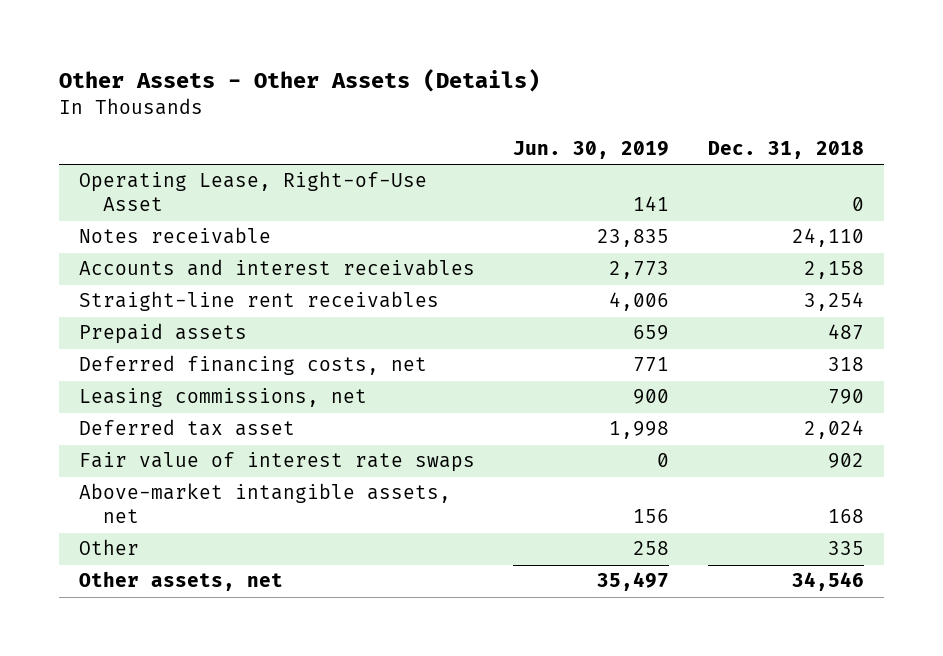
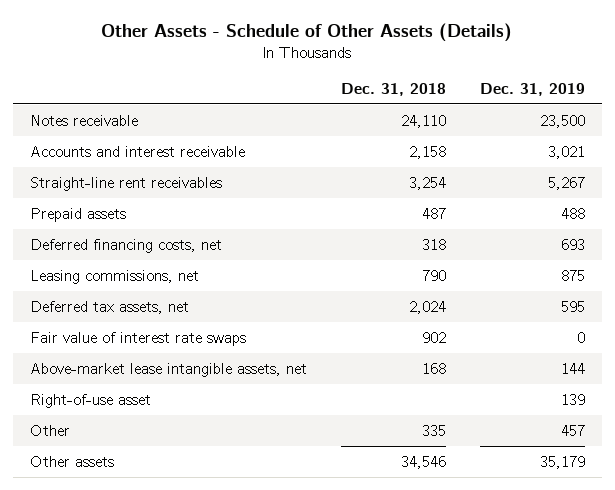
- Other Assets - Other Assets (Details)
+ Other Assets - Schedule of Other Assets (Details)
- | Jun. 30, 2019 | Dec. 31, 2018
+ | Dec. 31, 2018 | Dec. 31, 2019
- Operating Lease, Right-of-Use Asset | 141 | 0
- Accounts and interest receivables | 2,773 | 2,158
+ Accounts and interest receivable | 2,158 | 3,021
- Deferred tax asset | 1,998 | 2,024
+ Deferred tax assets, net | 2,024 | 595
- Above-market intangible assets, net | 156 | 168
+ Above-market lease intangible assets, net | 168 | 144
+ Right-of-use asset | | 139
- Other assets, net | 35,497 | 34,546
+ Other assets | 34,546 | 35,179

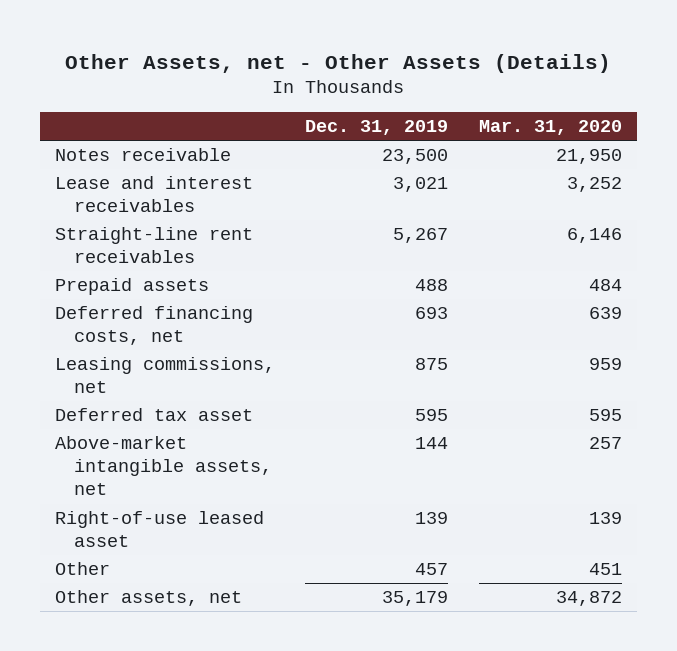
- Other Assets - Schedule of Other Assets (Details)
+ Other Assets, net - Other Assets (Details)
- | Dec. 31, 2018 | Dec. 31, 2019
+ | Dec. 31, 2019 | Mar. 31, 2020
- Accounts and interest receivable | 2,158 | 3,021
+ Lease and interest receivables | 3,021 | 3,252
- Deferred tax assets, net | 2,024 | 595
- Fair value of interest rate swaps | 902 | 0
- Above-market lease intangible assets, net | 168 | 144
- Right-of-use asset | | 139
+ Deferred tax asset | 595 | 595
+ Above-market intangible assets, net | 144 | 257
+ Right-of-use leased asset | 139 | 139
- Other assets | 34,546 | 35,179
+ Other assets, net | 35,179 | 34,872

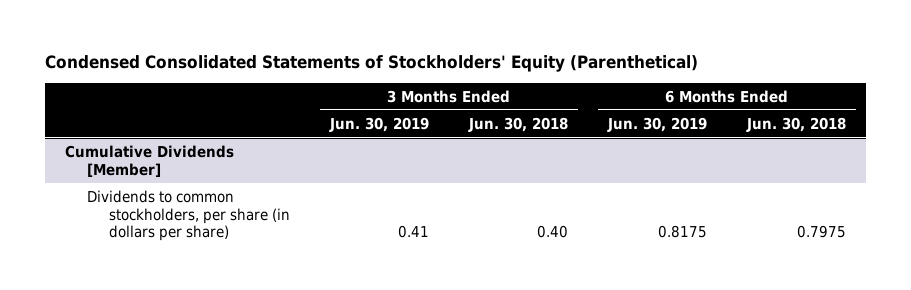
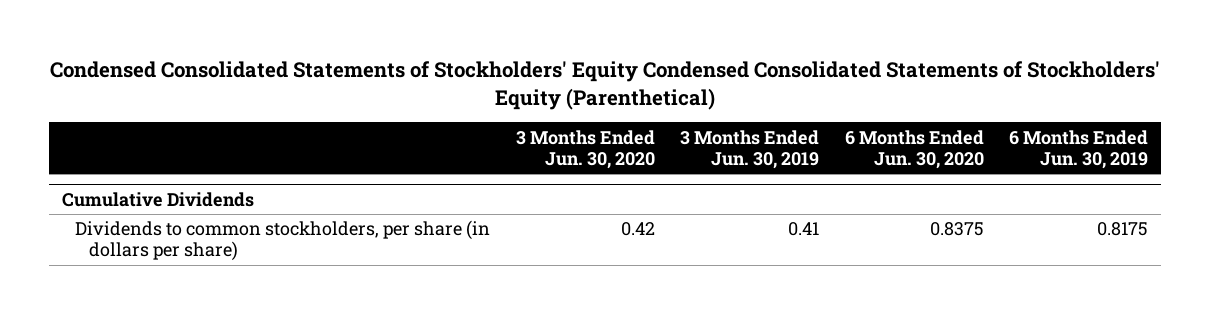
- Condensed Consolidated Statements of Stockholders' Equity (Parenthetical)
+ Condensed Consolidated Statements of Stockholders' Equity Condensed Consolidated Statements of Stockholders' Equity (Parenthetical)
- | 3 Months Ended Jun. 30, 2019 | 3 Months Ended Jun. 30, 2018 | 6 Months Ended Jun. 30, 2019 | 6 Months Ended Jun. 30, 2018
+ | 3 Months Ended Jun. 30, 2020 | 3 Months Ended Jun. 30, 2019 | 6 Months Ended Jun. 30, 2020 | 6 Months Ended Jun. 30, 2019
- Cumulative Dividends [Member]
+ Cumulative Dividends

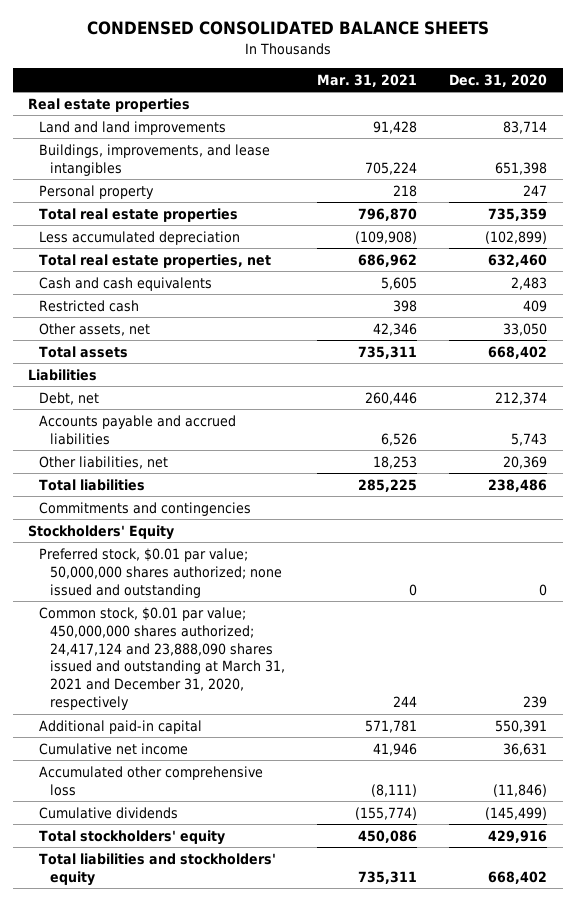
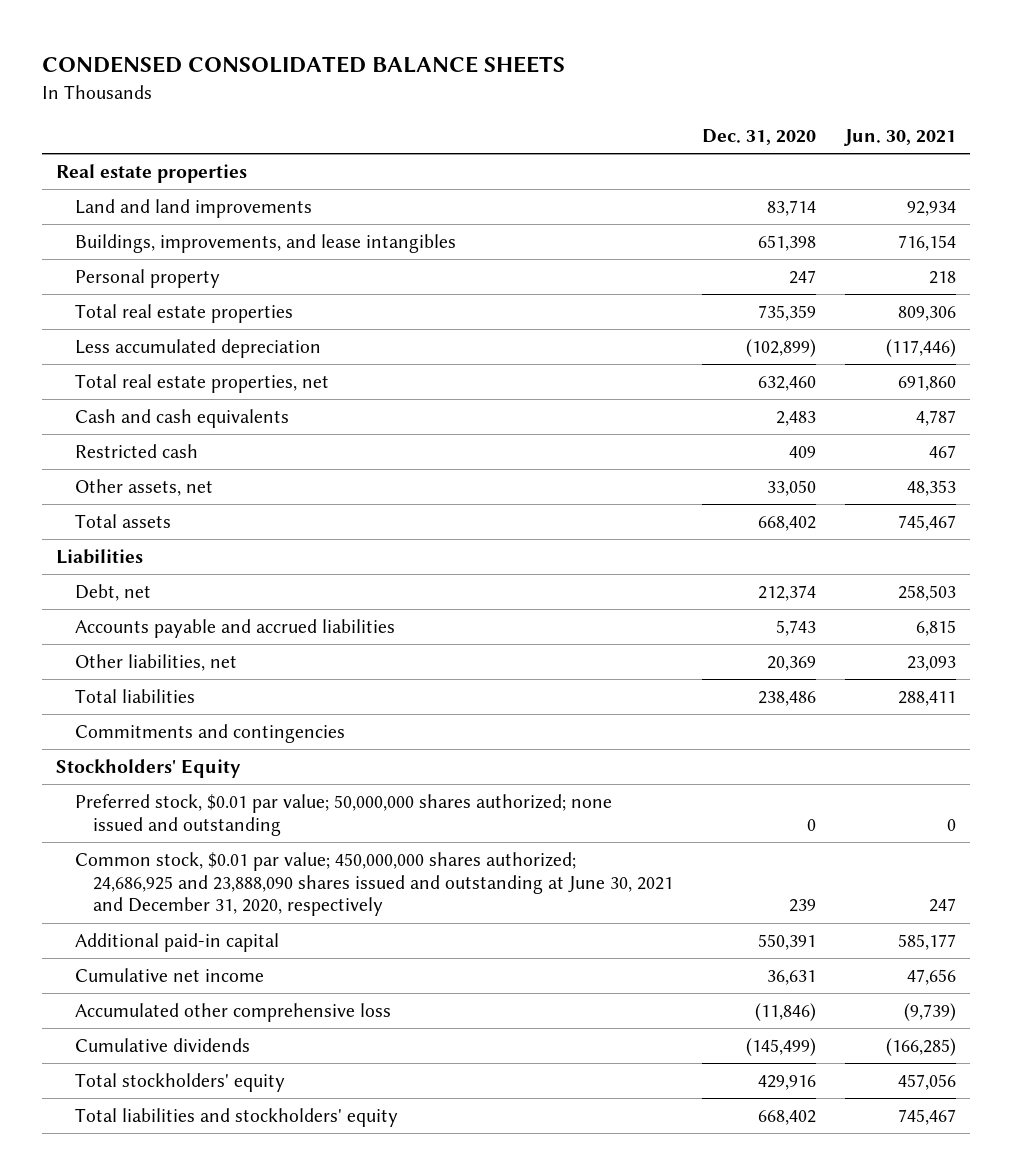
- | Mar. 31, 2021 | Dec. 31, 2020
+ | Dec. 31, 2020 | Jun. 30, 2021
- Common stock, $0.01 par value; 450,000,000 shares authorized; 24,417,124 and 23,888,090 shares issued and outstanding at March 31, 2021 and December 31, 2020, respectively | 244 | 239
+ Common stock, $0.01 par value; 450,000,000 shares authorized; 24,686,925 and 23,888,090 shares issued and outstanding at June 30, 2021 and December 31, 2020, respectively | 239 | 247

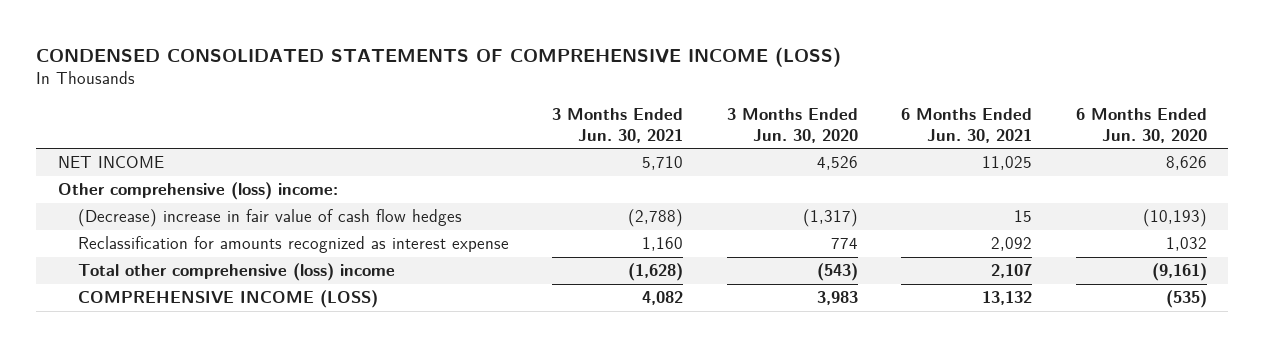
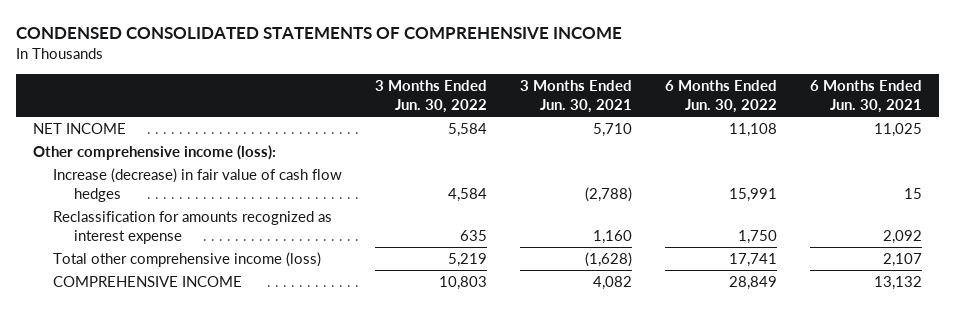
- CONDENSED CONSOLIDATED STATEMENTS OF COMPREHENSIVE INCOME (LOSS)
+ CONDENSED CONSOLIDATED STATEMENTS OF COMPREHENSIVE INCOME
- | 3 Months Ended Jun. 30, 2021 | 3 Months Ended Jun. 30, 2020 | 6 Months Ended Jun. 30, 2021 | 6 Months Ended Jun. 30, 2020
+ | 3 Months Ended Jun. 30, 2022 | 3 Months Ended Jun. 30, 2021 | 6 Months Ended Jun. 30, 2022 | 6 Months Ended Jun. 30, 2021
- Other comprehensive (loss) income:
- (Decrease) increase in fair value of cash flow hedges | (2,788) | (1,317) | 15 | (10,193)
+ Other comprehensive income (loss):
+ Increase (decrease) in fair value of cash flow hedges | 4,584 | (2,788) | 15,991 | 15
- Total other comprehensive (loss) income | (1,628) | (543) | 2,107 | (9,161)
- COMPREHENSIVE INCOME (LOSS) | 4,082 | 3,983 | 13,132 | (535)
+ Total other comprehensive income (loss) | 5,219 | (1,628) | 17,741 | 2,107
+ COMPREHENSIVE INCOME | 10,803 | 4,082 | 28,849 | 13,132

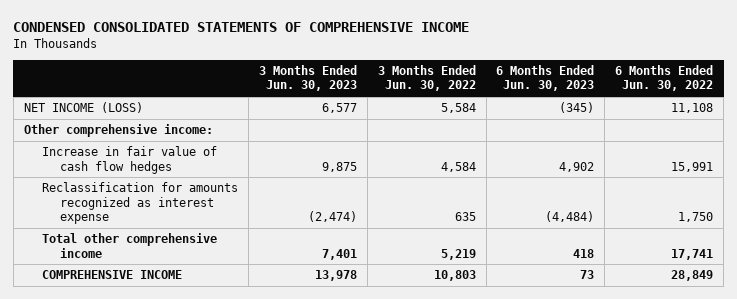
- | 3 Months Ended Jun. 30, 2022 | 3 Months Ended Jun. 30, 2021 | 6 Months Ended Jun. 30, 2022 | 6 Months Ended Jun. 30, 2021
+ | 3 Months Ended Jun. 30, 2023 | 3 Months Ended Jun. 30, 2022 | 6 Months Ended Jun. 30, 2023 | 6 Months Ended Jun. 30, 2022
- NET INCOME | 5,584 | 5,710 | 11,108 | 11,025
- Other comprehensive income (loss):
- Increase (decrease) in fair value of cash flow hedges | 4,584 | (2,788) | 15,991 | 15
+ NET INCOME (LOSS) | 6,577 | 5,584 | (345) | 11,108
+ Other comprehensive income:
+ Increase in fair value of cash flow hedges | 9,875 | 4,584 | 4,902 | 15,991
- Total other comprehensive income (loss) | 5,219 | (1,628) | 17,741 | 2,107
+ Total other comprehensive income | 7,401 | 5,219 | 418 | 17,741

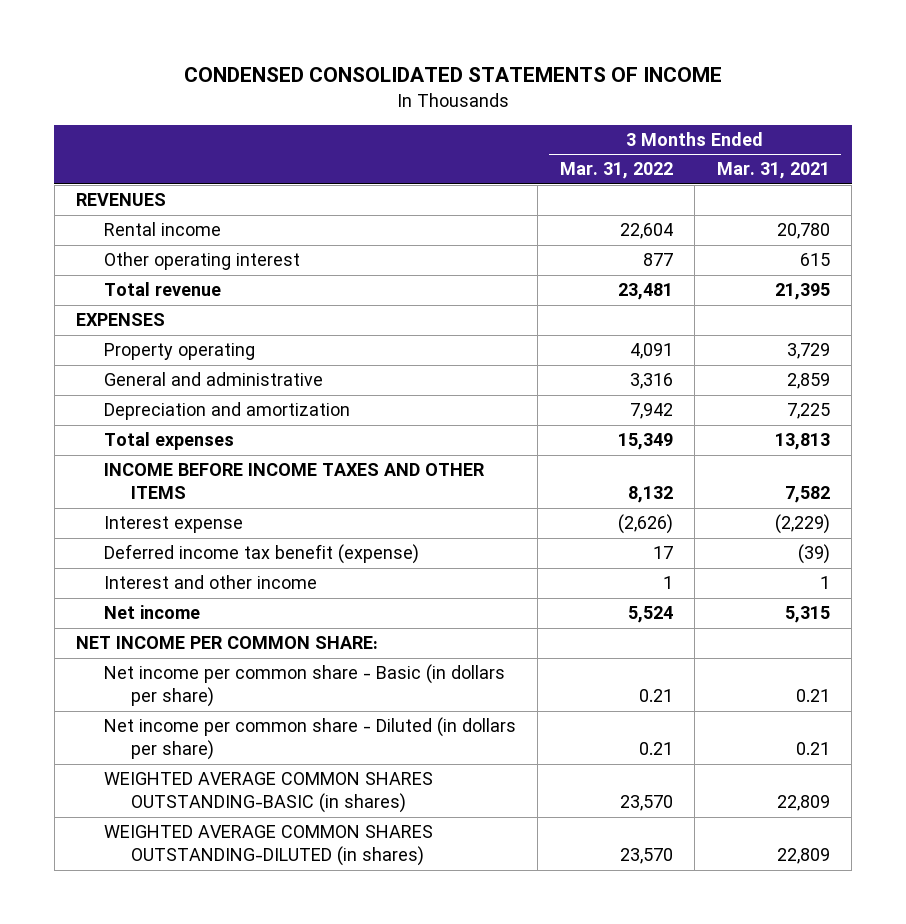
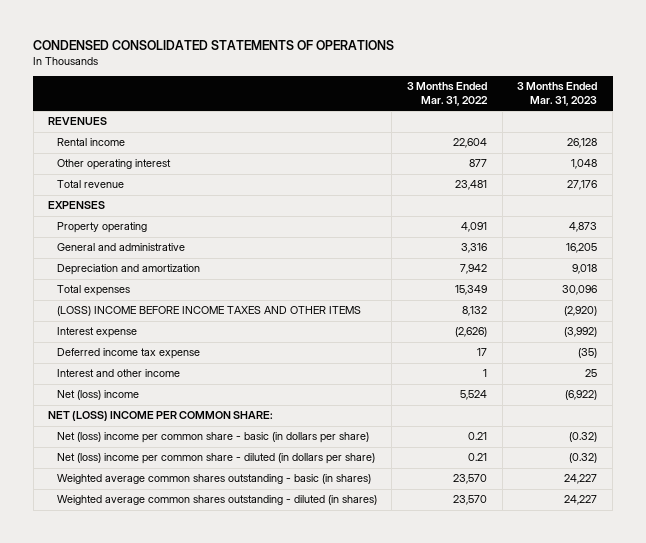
- CONDENSED CONSOLIDATED STATEMENTS OF INCOME
+ CONDENSED CONSOLIDATED STATEMENTS OF OPERATIONS
- | 3 Months Ended Mar. 31, 2022 | 3 Months Ended Mar. 31, 2021
+ | 3 Months Ended Mar. 31, 2022 | 3 Months Ended Mar. 31, 2023
- INCOME BEFORE INCOME TAXES AND OTHER ITEMS | 8,132 | 7,582
+ (LOSS) INCOME BEFORE INCOME TAXES AND OTHER ITEMS | 8,132 | (2,920)
- Deferred income tax benefit (expense) | 17 | (39)
+ Deferred income tax expense | 17 | (35)
- Net income | 5,524 | 5,315
- NET INCOME PER COMMON SHARE:
- Net income per common share - Basic (in dollars per share) | 0.21 | 0.21
- Net income per common share - Diluted (in dollars per share) | 0.21 | 0.21
- WEIGHTED AVERAGE COMMON SHARES OUTSTANDING-BASIC (in shares) | 23,570 | 22,809
- WEIGHTED AVERAGE COMMON SHARES OUTSTANDING-DILUTED (in shares) | 23,570 | 22,809
+ Net (loss) income | 5,524 | (6,922)
+ NET (LOSS) INCOME PER COMMON SHARE:
+ Net (loss) income per common share - basic (in dollars per share) | 0.21 | (0.32)
+ Net (loss) income per common share - diluted (in dollars per share) | 0.21 | (0.32)
+ Weighted average common shares outstanding - basic (in shares) | 23,570 | 24,227
+ Weighted average common shares outstanding - diluted (in shares) | 23,570 | 24,227

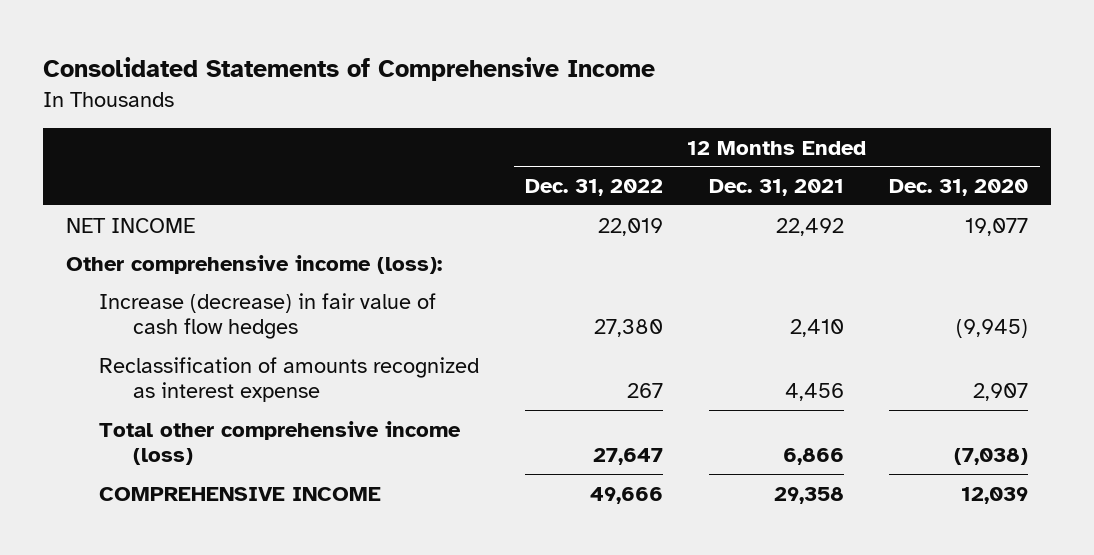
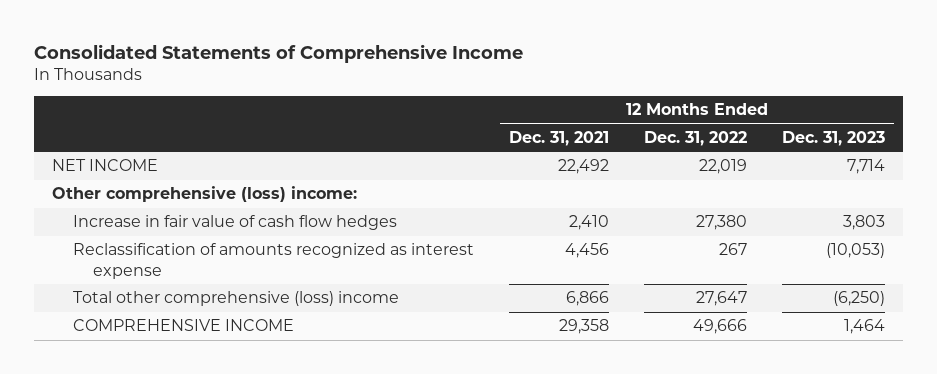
- | 12 Months Ended Dec. 31, 2022 | 12 Months Ended Dec. 31, 2021 | 12 Months Ended Dec. 31, 2020
+ | 12 Months Ended Dec. 31, 2021 | 12 Months Ended Dec. 31, 2022 | 12 Months Ended Dec. 31, 2023
- Other comprehensive income (loss):
- Increase (decrease) in fair value of cash flow hedges | 27,380 | 2,410 | (9,945)
+ Other comprehensive (loss) income:
+ Increase in fair value of cash flow hedges | 2,410 | 27,380 | 3,803
- Total other comprehensive income (loss) | 27,647 | 6,866 | (7,038)
+ Total other comprehensive (loss) income | 6,866 | 27,647 | (6,250)

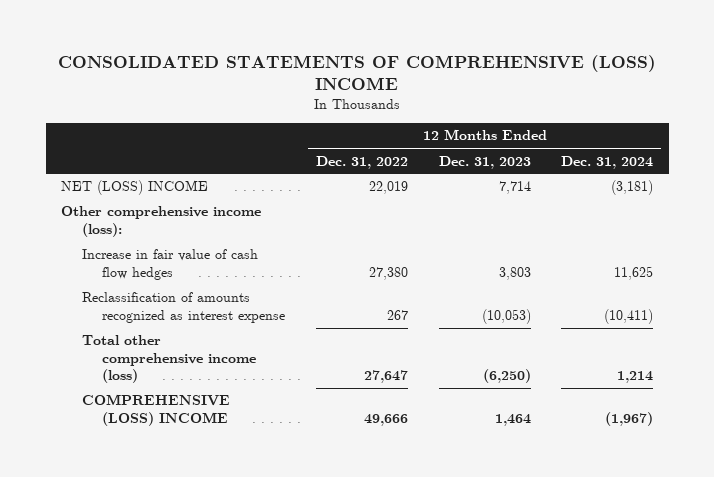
- Consolidated Statements of Comprehensive Income
+ CONSOLIDATED STATEMENTS OF COMPREHENSIVE (LOSS) INCOME
- | 12 Months Ended Dec. 31, 2021 | 12 Months Ended Dec. 31, 2022 | 12 Months Ended Dec. 31, 2023
+ | 12 Months Ended Dec. 31, 2022 | 12 Months Ended Dec. 31, 2023 | 12 Months Ended Dec. 31, 2024
- NET INCOME | 22,492 | 22,019 | 7,714
- Other comprehensive (loss) income:
+ NET (LOSS) INCOME | 22,019 | 7,714 | (3,181)
+ Other comprehensive income (loss):
- Total other comprehensive (loss) income | 6,866 | 27,647 | (6,250)
- COMPREHENSIVE INCOME | 29,358 | 49,666 | 1,464
+ Total other comprehensive income (loss) | 27,647 | (6,250) | 1,214
+ COMPREHENSIVE (LOSS) INCOME | 49,666 | 1,464 | (1,967)

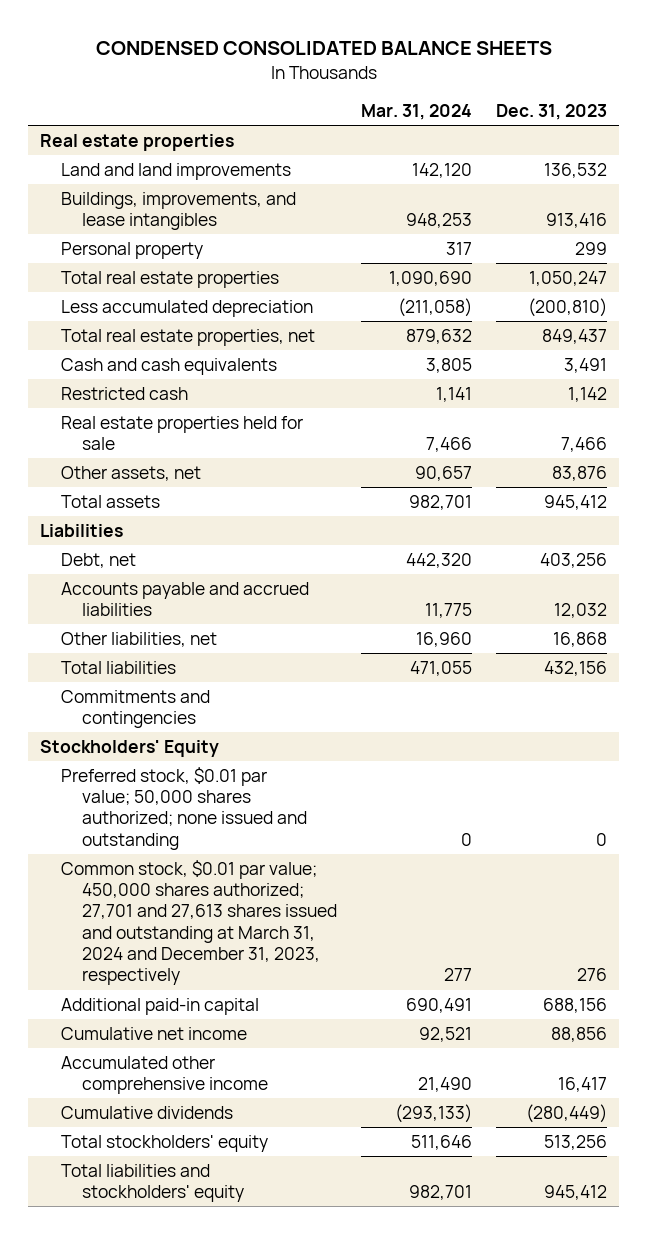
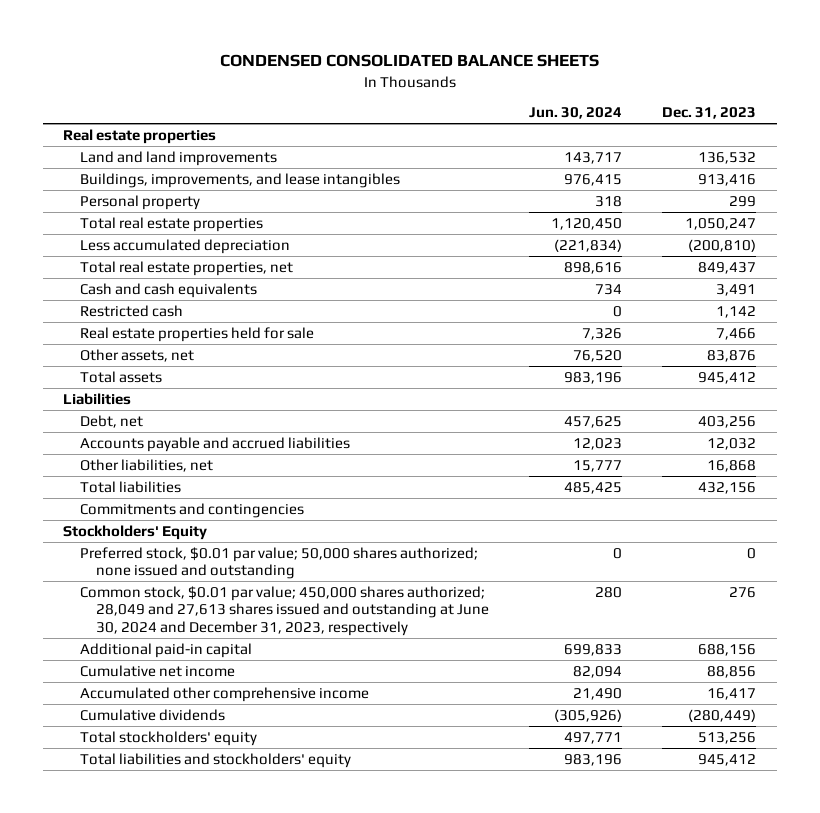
- | Mar. 31, 2024 | Dec. 31, 2023
+ | Jun. 30, 2024 | Dec. 31, 2023
- Common stock, $0.01 par value; 450,000 shares authorized; 27,701 and 27,613 shares issued and outstanding at March 31, 2024 and December 31, 2023, respectively | 277 | 276
+ Common stock, $0.01 par value; 450,000 shares authorized; 28,049 and 27,613 shares issued and outstanding at June 30, 2024 and December 31, 2023, respectively | 280 | 276

